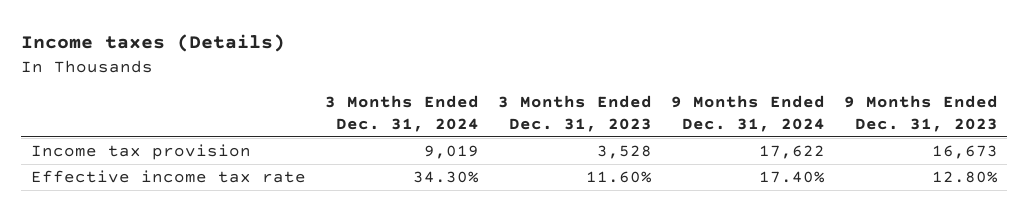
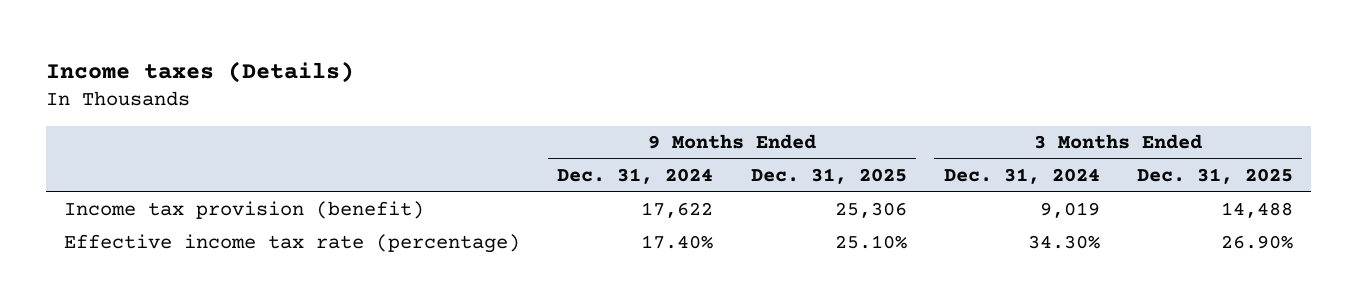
- | 3 Months Ended Dec. 31, 2024 | 3 Months Ended Dec. 31, 2023 | 9 Months Ended Dec. 31, 2024 | 9 Months Ended Dec. 31, 2023
+ | 9 Months Ended Dec. 31, 2024 | 9 Months Ended Dec. 31, 2025 | 3 Months Ended Dec. 31, 2024 | 3 Months Ended Dec. 31, 2025
- Income tax provision | 9,019 | 3,528 | 17,622 | 16,673
- Effective income tax rate | 34.30% | 11.60% | 17.40% | 12.80%
+ Income tax provision (benefit) | 17,622 | 25,306 | 9,019 | 14,488
+ Effective income tax rate (percentage) | 17.40% | 25.10% | 34.30% | 26.90%

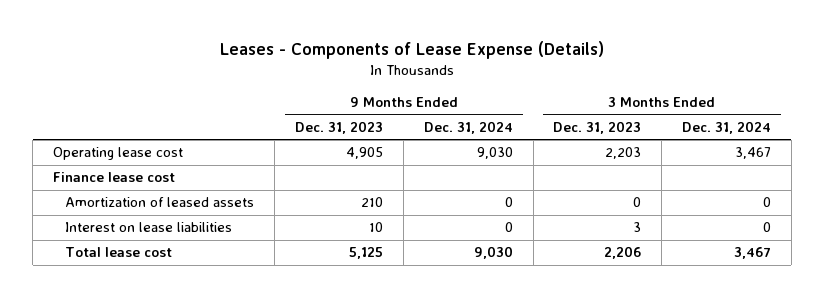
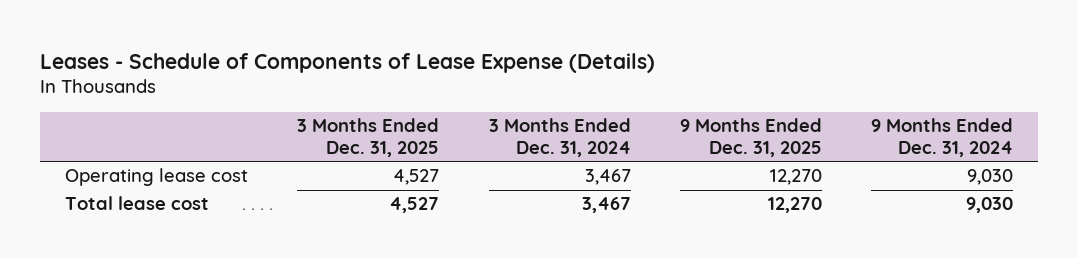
- Leases - Components of Lease Expense (Details)
+ Leases - Schedule of Components of Lease Expense (Details)
- | 9 Months Ended Dec. 31, 2023 | 9 Months Ended Dec. 31, 2024 | 3 Months Ended Dec. 31, 2023 | 3 Months Ended Dec. 31, 2024
+ | 3 Months Ended Dec. 31, 2025 | 3 Months Ended Dec. 31, 2024 | 9 Months Ended Dec. 31, 2025 | 9 Months Ended Dec. 31, 2024
- Finance lease cost
- Amortization of leased assets | 210 | 0 | 0 | 0
- Interest on lease liabilities | 10 | 0 | 3 | 0

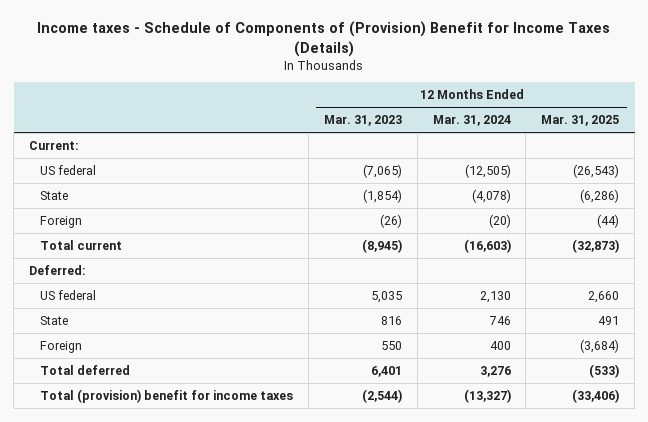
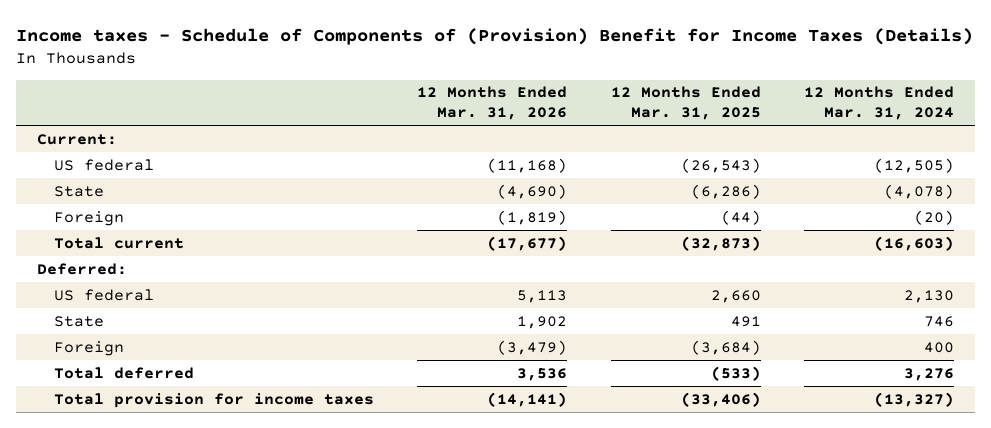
- | 12 Months Ended Mar. 31, 2023 | 12 Months Ended Mar. 31, 2024 | 12 Months Ended Mar. 31, 2025
+ | 12 Months Ended Mar. 31, 2026 | 12 Months Ended Mar. 31, 2025 | 12 Months Ended Mar. 31, 2024
- Total (provision) benefit for income taxes | (2,544) | (13,327) | (33,406)
+ Total provision for income taxes | (14,141) | (33,406) | (13,327)

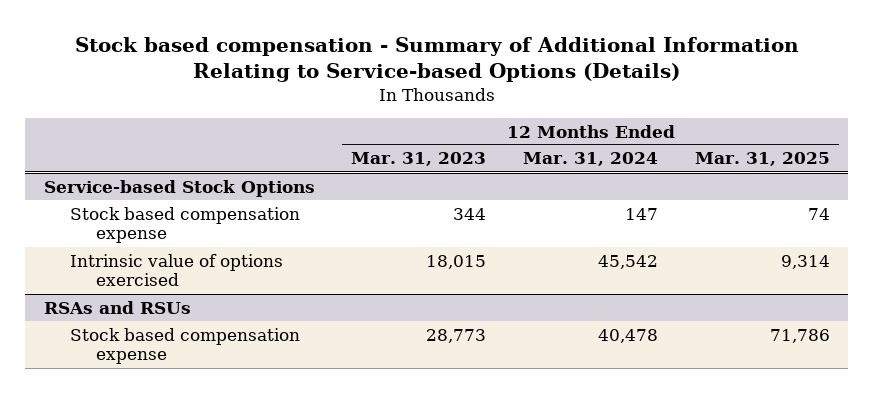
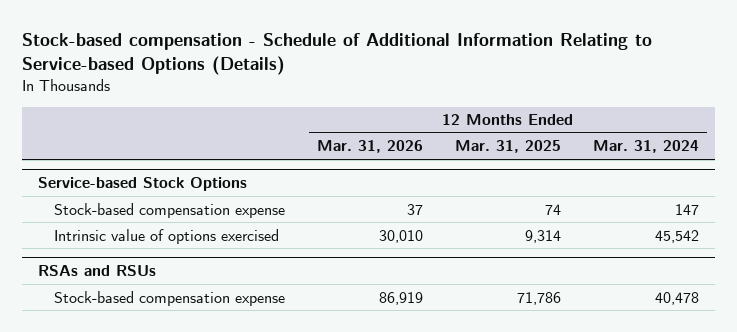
- Stock based compensation - Summary of Additional Information Relating to Service-based Options (Details)
+ Stock-based compensation - Schedule of Additional Information Relating to Service-based Options (Details)
- | 12 Months Ended Mar. 31, 2023 | 12 Months Ended Mar. 31, 2024 | 12 Months Ended Mar. 31, 2025
+ | 12 Months Ended Mar. 31, 2026 | 12 Months Ended Mar. 31, 2025 | 12 Months Ended Mar. 31, 2024
@ Service-based Stock Options
- Stock based compensation expense | 344 | 147 | 74
+ Stock-based compensation expense | 37 | 74 | 147
@ RSAs and RSUs
- Stock based compensation expense | 28,773 | 40,478 | 71,786
+ Stock-based compensation expense | 86,919 | 71,786 | 40,478

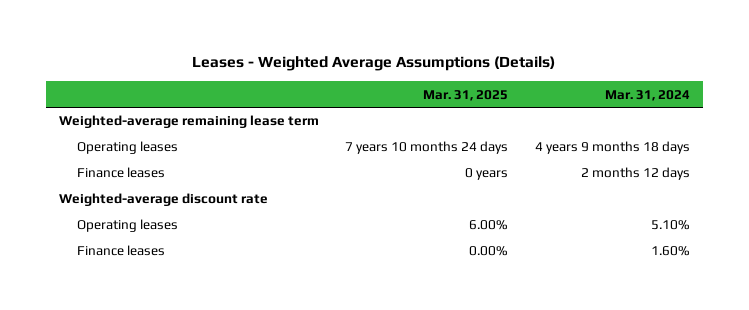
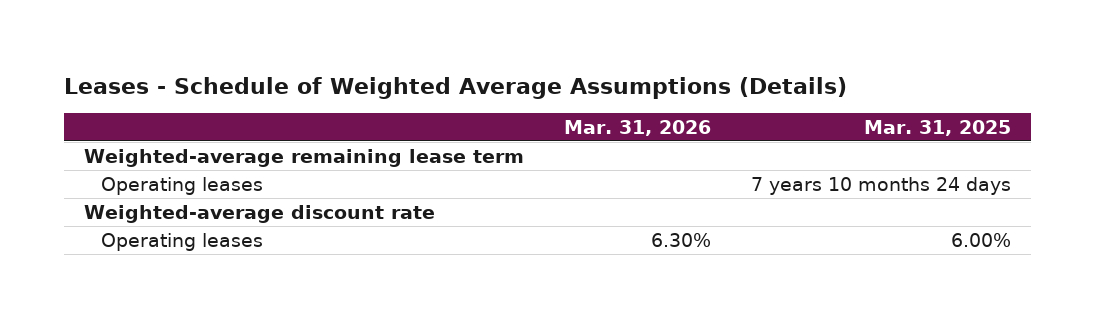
- Leases - Weighted Average Assumptions (Details)
+ Leases - Schedule of Weighted Average Assumptions (Details)
- | Mar. 31, 2025 | Mar. 31, 2024
+ | Mar. 31, 2026 | Mar. 31, 2025
- Finance leases | 0 years | 2 months 12 days
- Finance leases | 0.00% | 1.60%

